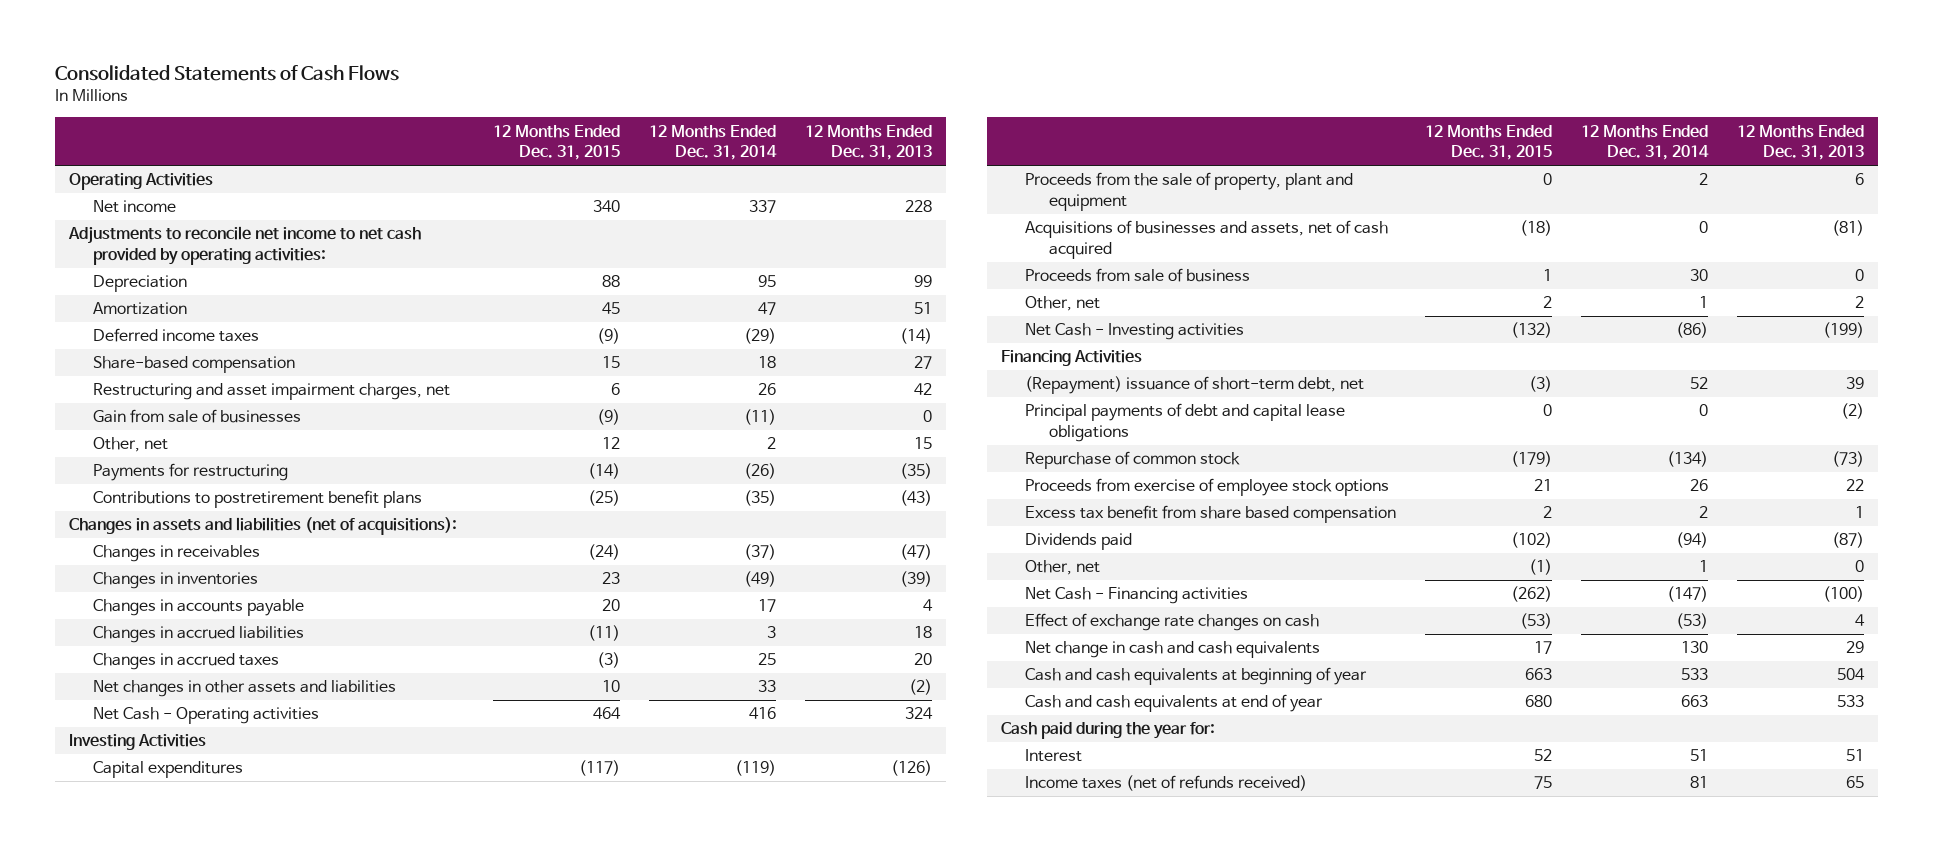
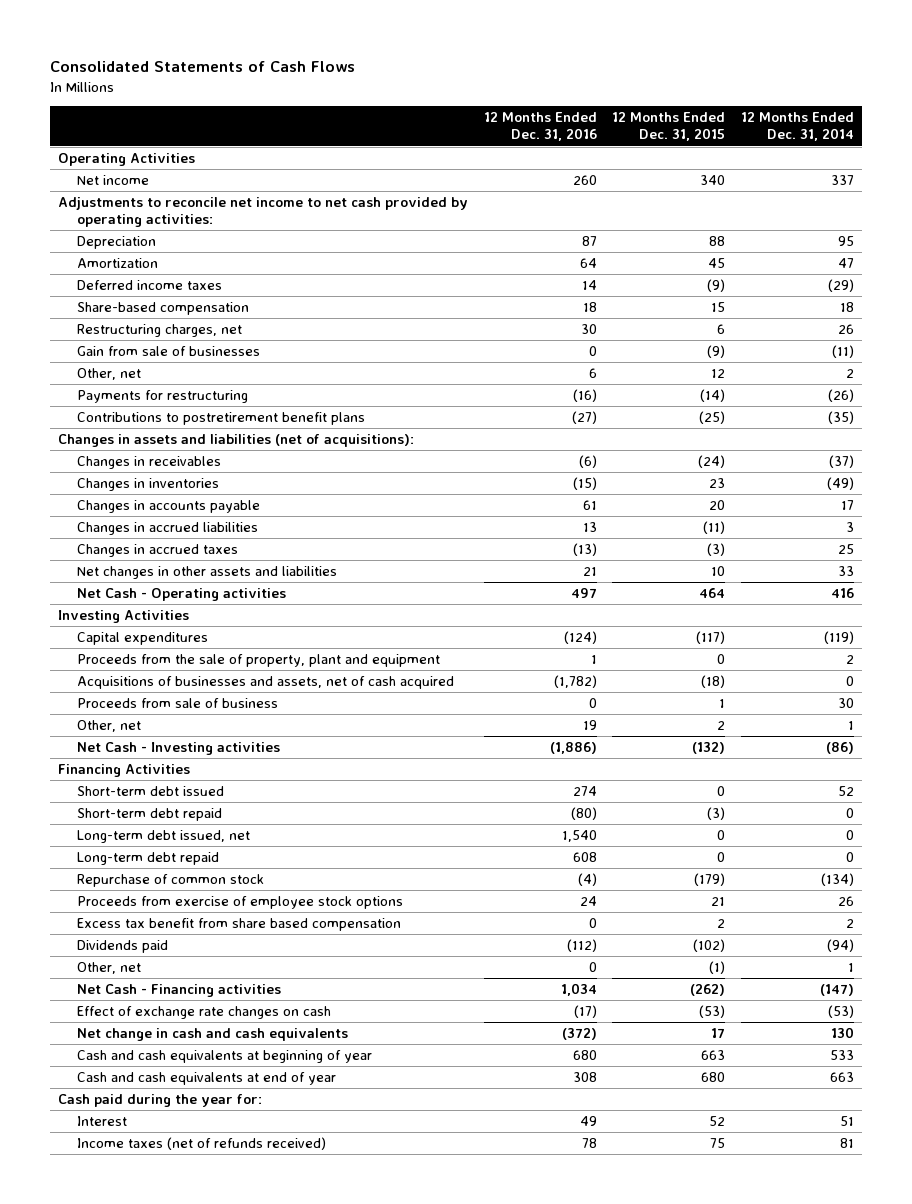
- | 12 Months Ended Dec. 31, 2015 | 12 Months Ended Dec. 31, 2014 | 12 Months Ended Dec. 31, 2013
+ | 12 Months Ended Dec. 31, 2016 | 12 Months Ended Dec. 31, 2015 | 12 Months Ended Dec. 31, 2014
- Restructuring and asset impairment charges, net | 6 | 26 | 42
+ Restructuring charges, net | 30 | 6 | 26
- (Repayment) issuance of short-term debt, net | (3) | 52 | 39
- Principal payments of debt and capital lease obligations | 0 | 0 | (2)
+ Short-term debt issued | 274 | 0 | 52
+ Short-term debt repaid | (80) | (3) | 0
+ Long-term debt issued, net | 1,540 | 0 | 0
+ Long-term debt repaid | 608 | 0 | 0

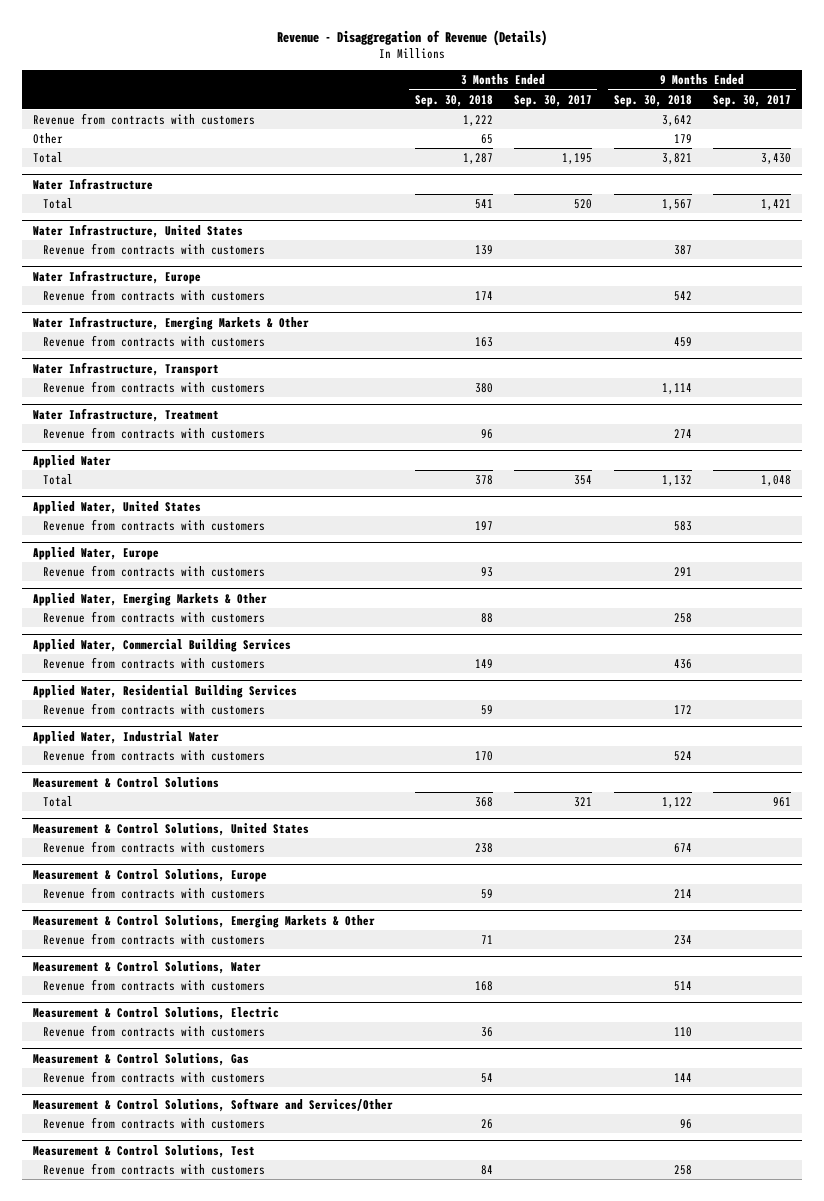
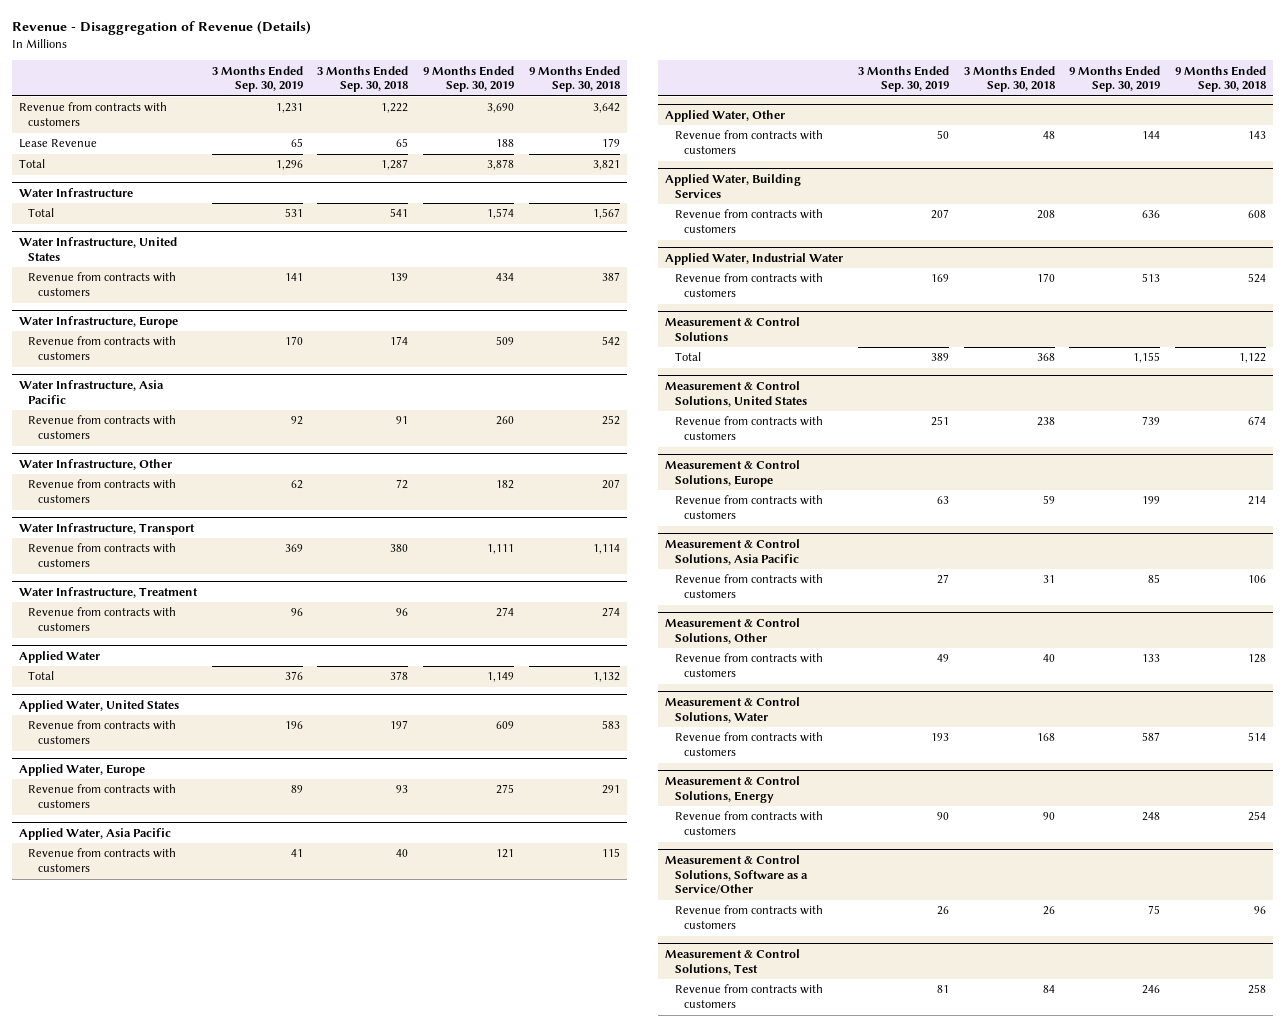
- | 3 Months Ended Sep. 30, 2018 | 3 Months Ended Sep. 30, 2017 | 9 Months Ended Sep. 30, 2018 | 9 Months Ended Sep. 30, 2017
+ | 3 Months Ended Sep. 30, 2019 | 3 Months Ended Sep. 30, 2018 | 9 Months Ended Sep. 30, 2019 | 9 Months Ended Sep. 30, 2018
- Other | 65 | | 179 |
+ Lease Revenue | 65 | 65 | 188 | 179
- Water Infrastructure, Emerging Markets & Other
- Revenue from contracts with customers | 163 | | 459 |
+ Water Infrastructure, Asia Pacific
+ Revenue from contracts with customers | 92 | 91 | 260 | 252
+ Water Infrastructure, Other
+ Revenue from contracts with customers | 62 | 72 | 182 | 207
- Applied Water, Emerging Markets & Other
- Revenue from contracts with customers | 88 | | 258 |
- Applied Water, Commercial Building Services
- Revenue from contracts with customers | 149 | | 436 |
- Applied Water, Residential Building Services
- Revenue from contracts with customers | 59 | | 172 |
+ Applied Water, Asia Pacific
+ Revenue from contracts with customers | 41 | 40 | 121 | 115
+ Applied Water, Other
+ Revenue from contracts with customers | 50 | 48 | 144 | 143
+ Applied Water, Building Services
+ Revenue from contracts with customers | 207 | 208 | 636 | 608
- Measurement & Control Solutions, Emerging Markets & Other
- Revenue from contracts with customers | 71 | | 234 |
+ Measurement & Control Solutions, Asia Pacific
+ Revenue from contracts with customers | 27 | 31 | 85 | 106
+ Measurement & Control Solutions, Other
+ Revenue from contracts with customers | 49 | 40 | 133 | 128
- Measurement & Control Solutions, Electric
- Revenue from contracts with customers | 36 | | 110 |
- Measurement & Control Solutions, Gas
- Revenue from contracts with customers | 54 | | 144 |
- Measurement & Control Solutions, Software and Services/Other
+ Measurement & Control Solutions, Energy
+ Revenue from contracts with customers | 90 | 90 | 248 | 254
+ Measurement & Control Solutions, Software as a Service/Other

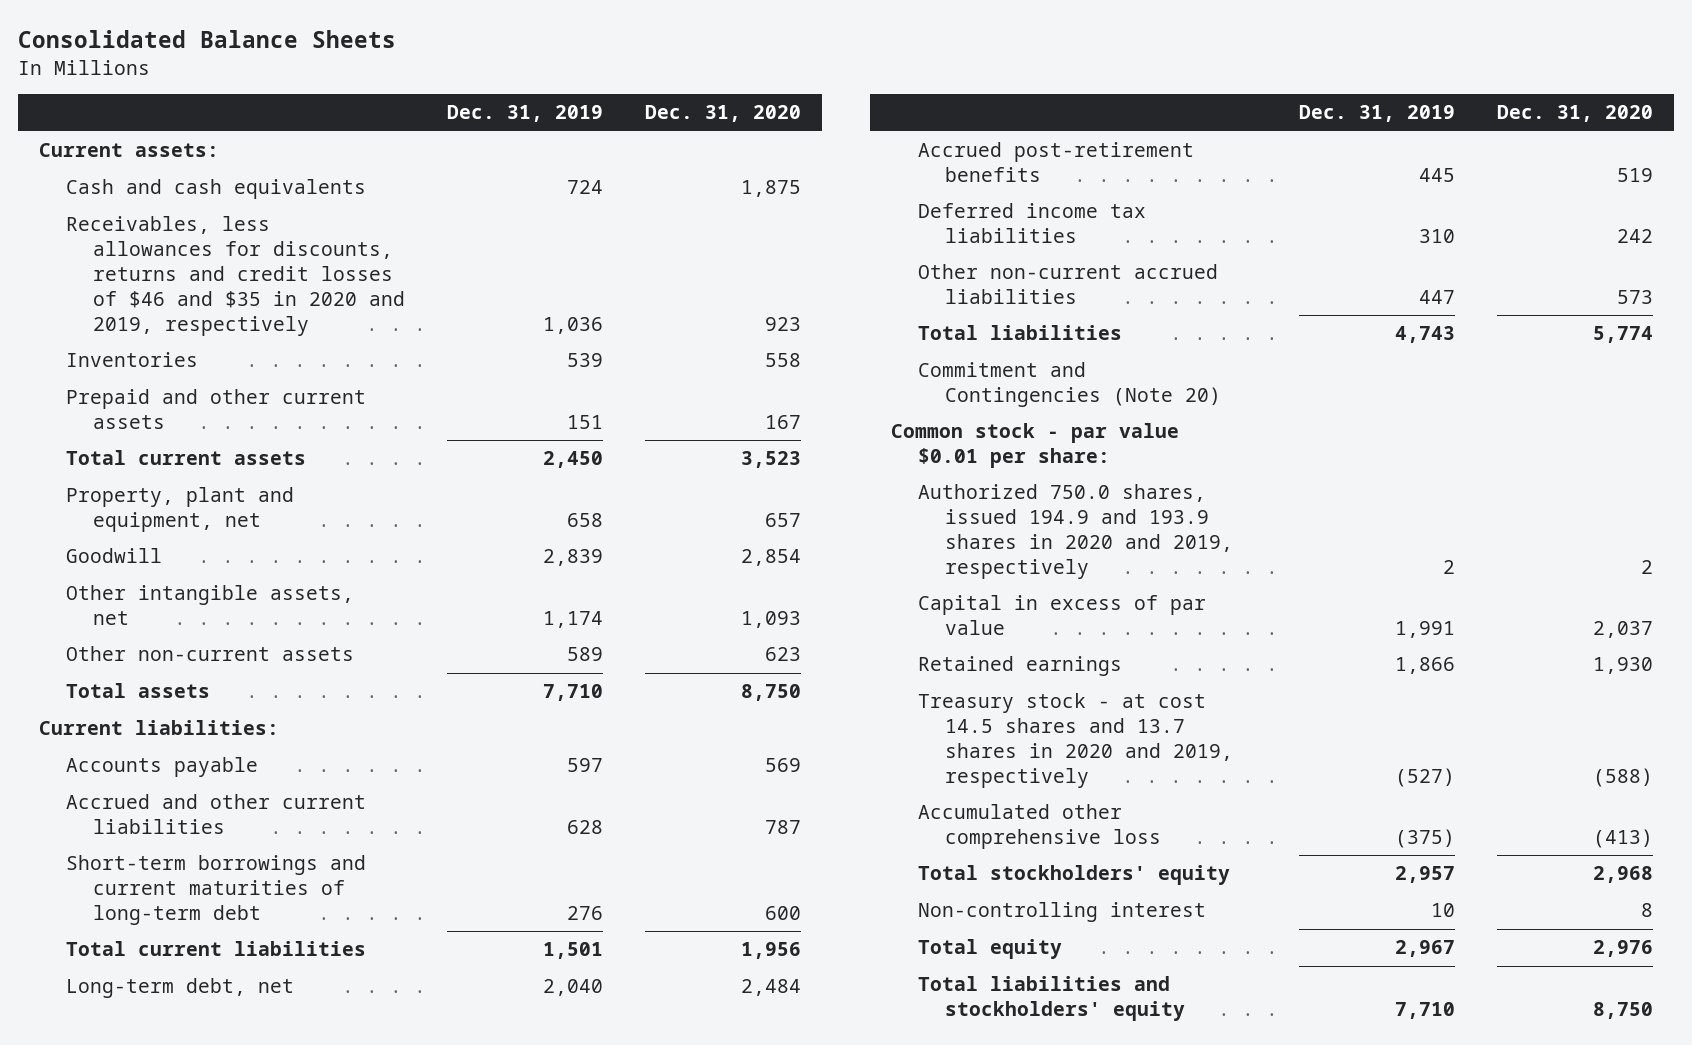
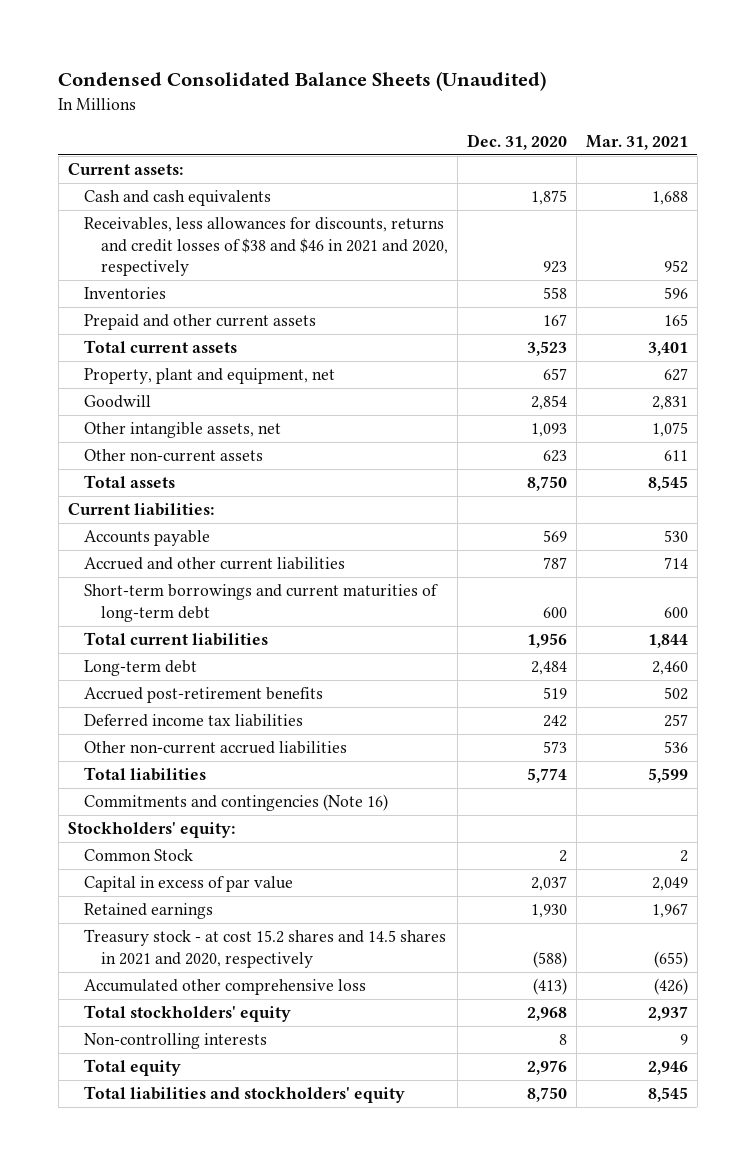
- Consolidated Balance Sheets
+ Condensed Consolidated Balance Sheets (Unaudited)
- | Dec. 31, 2019 | Dec. 31, 2020
+ | Dec. 31, 2020 | Mar. 31, 2021
- Receivables, less allowances for discounts, returns and credit losses of $46 and $35 in 2020 and 2019, respectively | 1,036 | 923
+ Receivables, less allowances for discounts, returns and credit losses of $38 and $46 in 2021 and 2020, respectively | 923 | 952
- Long-term debt, net | 2,040 | 2,484
+ Long-term debt | 2,484 | 2,460
- Commitment and Contingencies (Note 20)
- Common stock - par value $0.01 per share:
- Authorized 750.0 shares, issued 194.9 and 193.9 shares in 2020 and 2019, respectively | 2 | 2
+ Commitments and contingencies (Note 16)
+ Stockholders' equity:
+ Common Stock | 2 | 2
- Treasury stock - at cost 14.5 shares and 13.7 shares in 2020 and 2019, respectively | (527) | (588)
+ Treasury stock - at cost 15.2 shares and 14.5 shares in 2021 and 2020, respectively | (588) | (655)
- Non-controlling interest | 10 | 8
+ Non-controlling interests | 8 | 9

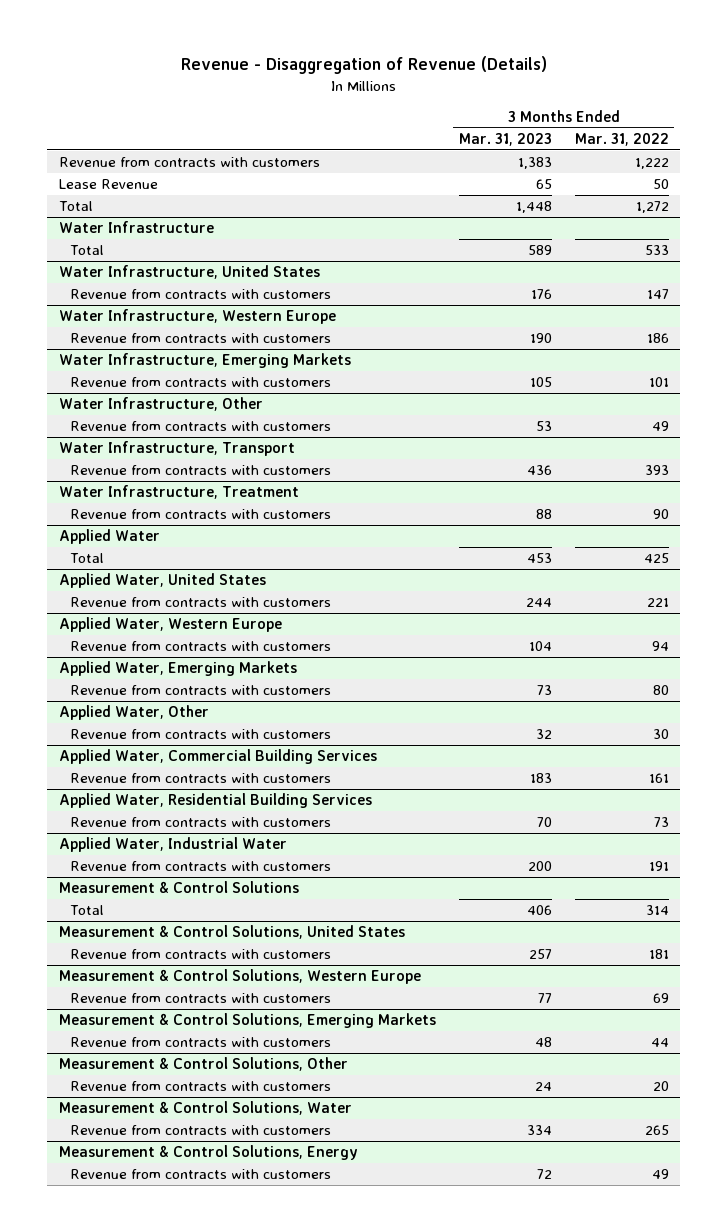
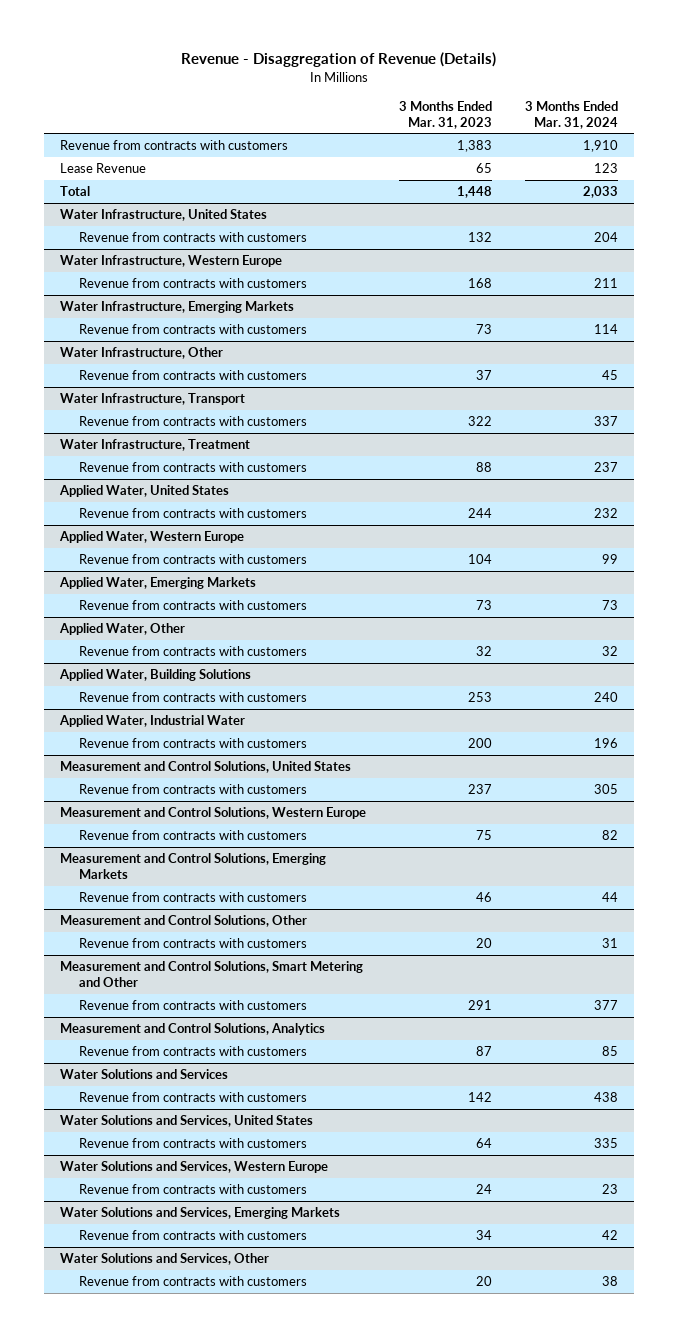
- | 3 Months Ended Mar. 31, 2023 | 3 Months Ended Mar. 31, 2022
+ | 3 Months Ended Mar. 31, 2023 | 3 Months Ended Mar. 31, 2024
- Water Infrastructure
- Total | 589 | 533
@ Water Infrastructure, United States
- Revenue from contracts with customers | 176 | 147
+ Revenue from contracts with customers | 132 | 204
@ Water Infrastructure, Western Europe
- Revenue from contracts with customers | 190 | 186
+ Revenue from contracts with customers | 168 | 211
@ Water Infrastructure, Emerging Markets
- Revenue from contracts with customers | 105 | 101
+ Revenue from contracts with customers | 73 | 114
@ Water Infrastructure, Other
- Revenue from contracts with customers | 53 | 49
+ Revenue from contracts with customers | 37 | 45
@ Water Infrastructure, Transport
- Revenue from contracts with customers | 436 | 393
+ Revenue from contracts with customers | 322 | 337
- Applied Water
- Total | 453 | 425
- Applied Water, Commercial Building Services
- Revenue from contracts with customers | 183 | 161
- Applied Water, Residential Building Services
- Revenue from contracts with customers | 70 | 73
+ Applied Water, Building Solutions
+ Revenue from contracts with customers | 253 | 240
- Measurement & Control Solutions
- Total | 406 | 314
- Measurement & Control Solutions, United States
- Revenue from contracts with customers | 257 | 181
- Measurement & Control Solutions, Western Europe
- Revenue from contracts with customers | 77 | 69
- Measurement & Control Solutions, Emerging Markets
- Revenue from contracts with customers | 48 | 44
- Measurement & Control Solutions, Other
+ Measurement and Control Solutions, United States
+ Revenue from contracts with customers | 237 | 305
+ Measurement and Control Solutions, Western Europe
+ Revenue from contracts with customers | 75 | 82
+ Measurement and Control Solutions, Emerging Markets
+ Revenue from contracts with customers | 46 | 44
+ Measurement and Control Solutions, Other
+ Revenue from contracts with customers | 20 | 31
+ Measurement and Control Solutions, Smart Metering and Other
+ Revenue from contracts with customers | 291 | 377
+ Measurement and Control Solutions, Analytics
+ Revenue from contracts with customers | 87 | 85
+ Water Solutions and Services
+ Revenue from contracts with customers | 142 | 438
+ Water Solutions and Services, United States
+ Revenue from contracts with customers | 64 | 335
+ Water Solutions and Services, Western Europe
- Measurement & Control Solutions, Water
- Revenue from contracts with customers | 334 | 265
- Measurement & Control Solutions, Energy
- Revenue from contracts with customers | 72 | 49
+ Water Solutions and Services, Emerging Markets
+ Revenue from contracts with customers | 34 | 42
+ Water Solutions and Services, Other
+ Revenue from contracts with customers | 20 | 38

